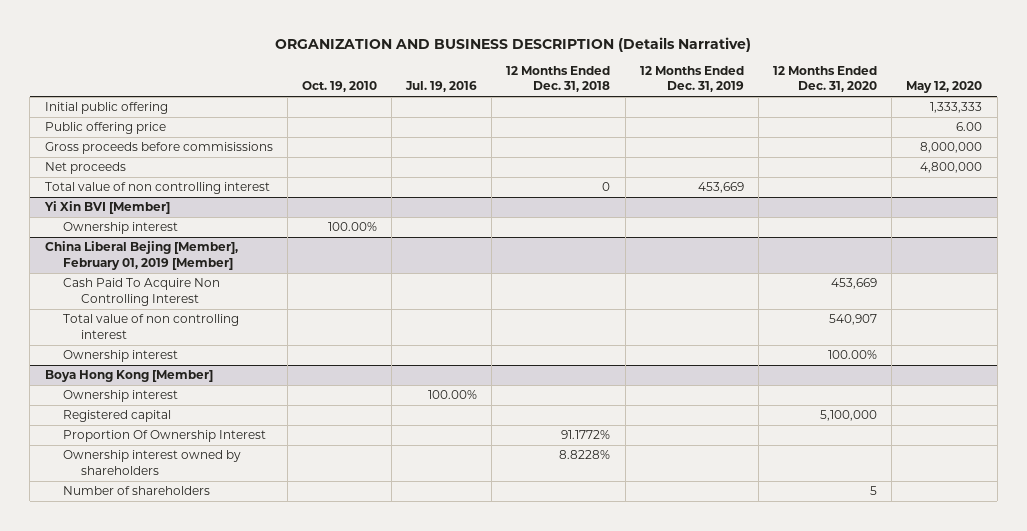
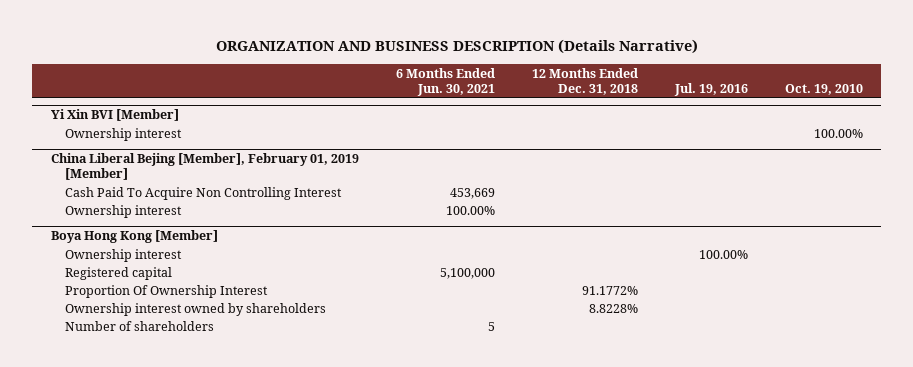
- | Oct. 19, 2010 | Jul. 19, 2016 | 12 Months Ended Dec. 31, 2018 | 12 Months Ended Dec. 31, 2019 | 12 Months Ended Dec. 31, 2020 | May 12, 2020
+ | 6 Months Ended Jun. 30, 2021 | 12 Months Ended Dec. 31, 2018 | Jul. 19, 2016 | Oct. 19, 2010
- Initial public offering | | | | | | 1,333,333
- Public offering price | | | | | | 6.00
- Gross proceeds before commisissions | | | | | | 8,000,000
- Net proceeds | | | | | | 4,800,000
- Total value of non controlling interest | | | 0 | 453,669 | |
@ China Liberal Bejing [Member], February 01, 2019 [Member]
- Total value of non controlling interest | | | | | 540,907 |

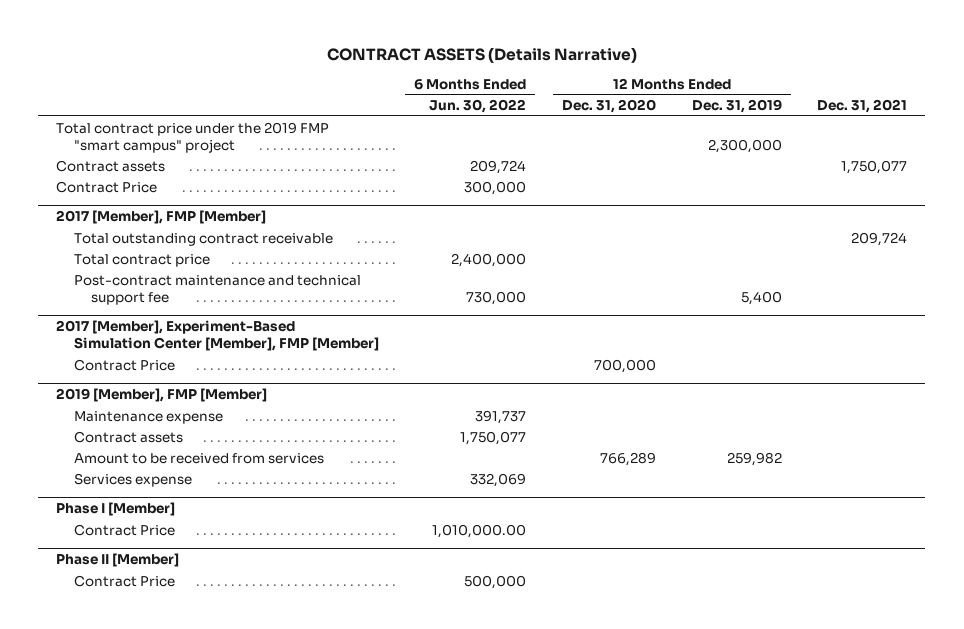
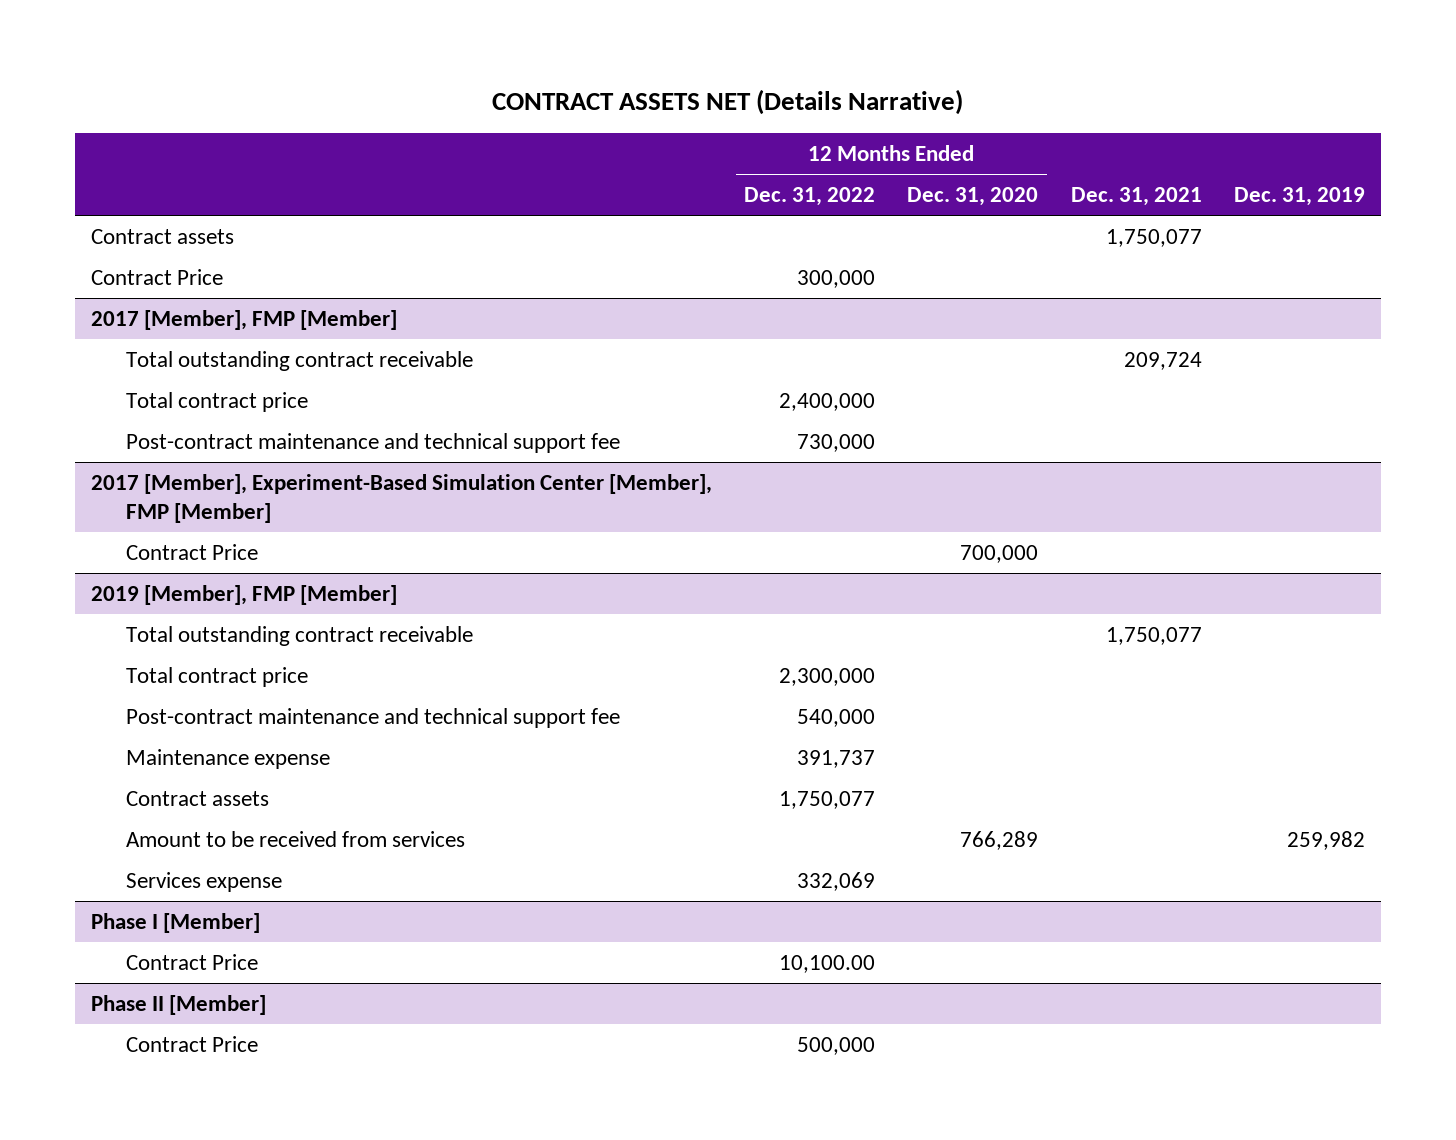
- CONTRACT ASSETS (Details Narrative)
+ CONTRACT ASSETS NET (Details Narrative)
- | 6 Months Ended Jun. 30, 2022 | 12 Months Ended Dec. 31, 2020 | 12 Months Ended Dec. 31, 2019 | Dec. 31, 2021
+ | 12 Months Ended Dec. 31, 2022 | 12 Months Ended Dec. 31, 2020 | Dec. 31, 2021 | Dec. 31, 2019
- Total contract price under the 2019 FMP "smart campus" project | | | 2,300,000 |
@ 2019 [Member], FMP [Member]
+ Total outstanding contract receivable | | | 1,750,077 |
+ Total contract price | 2,300,000 | | |
+ Post-contract maintenance and technical support fee | 540,000 | | |

